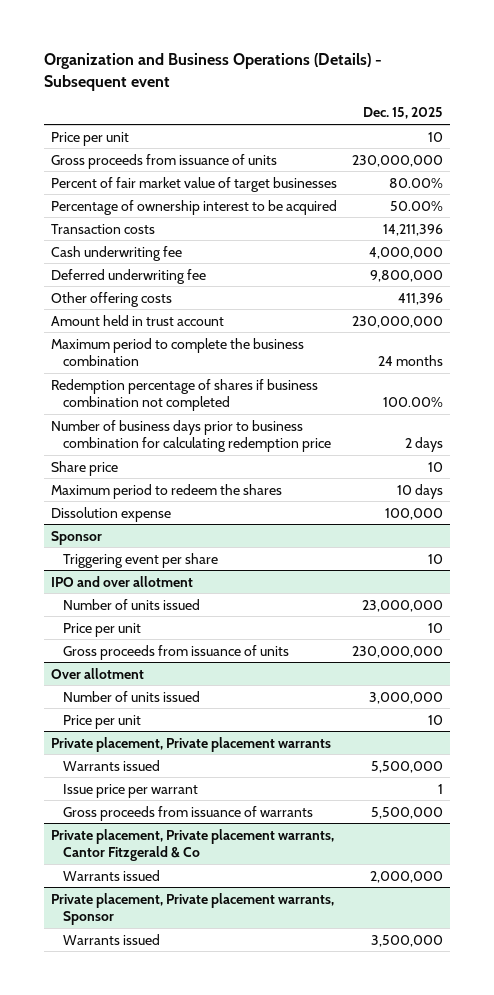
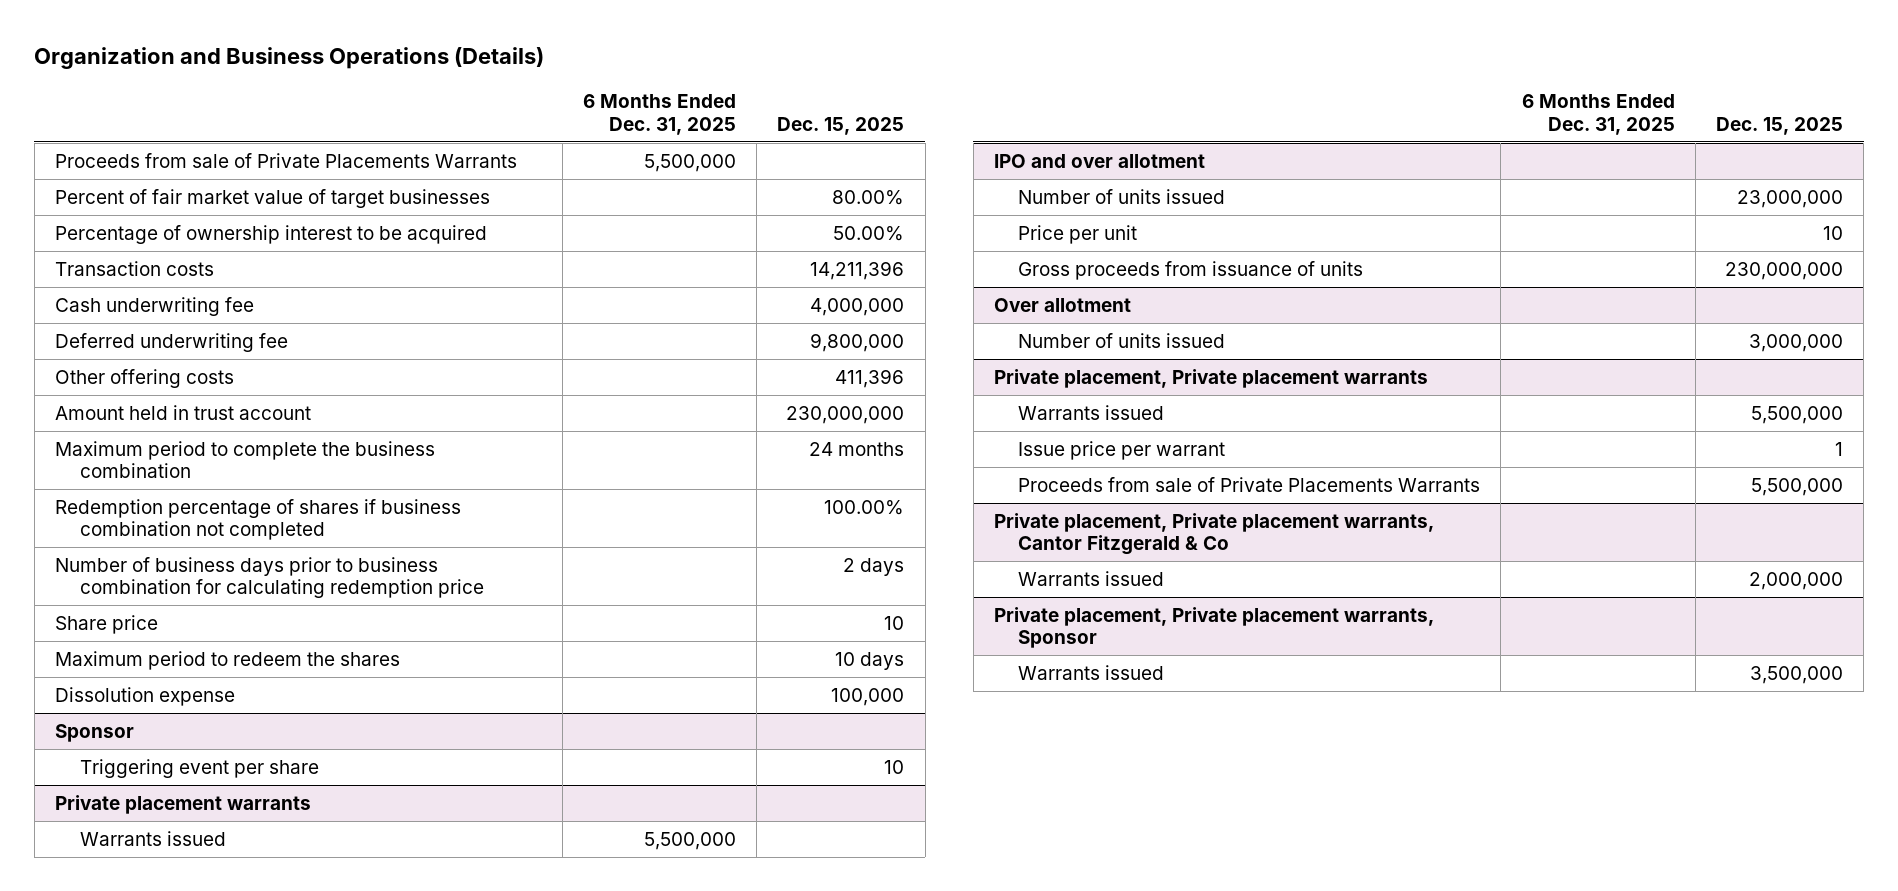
- Organization and Business Operations (Details) - Subsequent event
+ Organization and Business Operations (Details)
- | Dec. 15, 2025
+ | 6 Months Ended Dec. 31, 2025 | Dec. 15, 2025
- Price per unit | 10
- Gross proceeds from issuance of units | 230,000,000
+ Proceeds from sale of Private Placements Warrants | 5,500,000 |
+ Private placement warrants
+ Warrants issued | 5,500,000 |
@ Over allotment
- Price per unit | 10
@ Private placement, Private placement warrants
- Gross proceeds from issuance of warrants | 5,500,000
+ Proceeds from sale of Private Placements Warrants | | 5,500,000

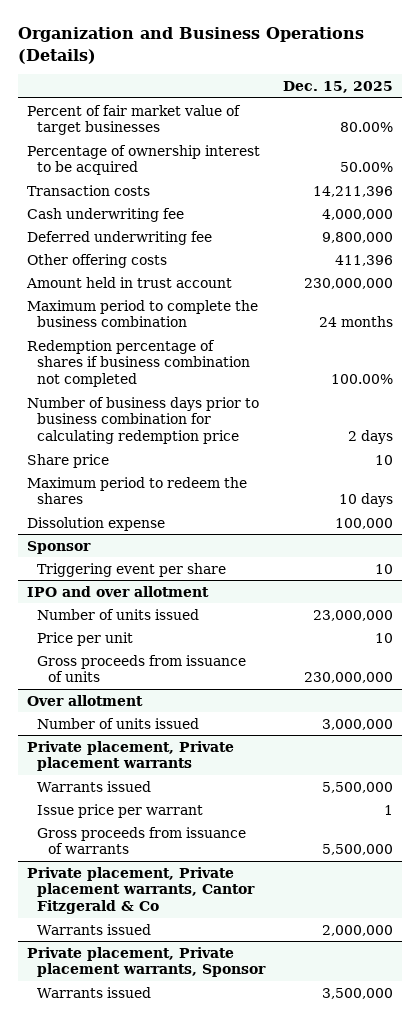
- | 6 Months Ended Dec. 31, 2025 | Dec. 15, 2025
+ | Dec. 15, 2025
- Proceeds from sale of Private Placements Warrants | 5,500,000 |
- Private placement warrants
- Warrants issued | 5,500,000 |
@ Private placement, Private placement warrants
- Proceeds from sale of Private Placements Warrants | | 5,500,000
+ Gross proceeds from issuance of warrants | 5,500,000

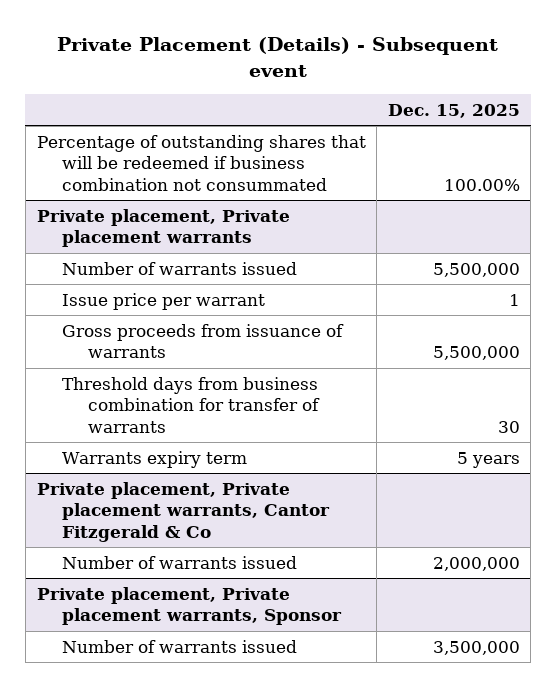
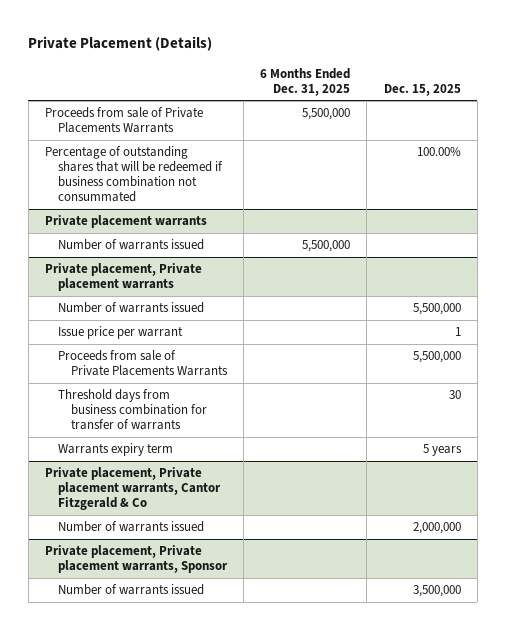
- Private Placement (Details) - Subsequent event
+ Private Placement (Details)
- | Dec. 15, 2025
+ | 6 Months Ended Dec. 31, 2025 | Dec. 15, 2025
+ Proceeds from sale of Private Placements Warrants | 5,500,000 |
+ Private placement warrants
+ Number of warrants issued | 5,500,000 |
@ Private placement, Private placement warrants
- Gross proceeds from issuance of warrants | 5,500,000
+ Proceeds from sale of Private Placements Warrants | | 5,500,000

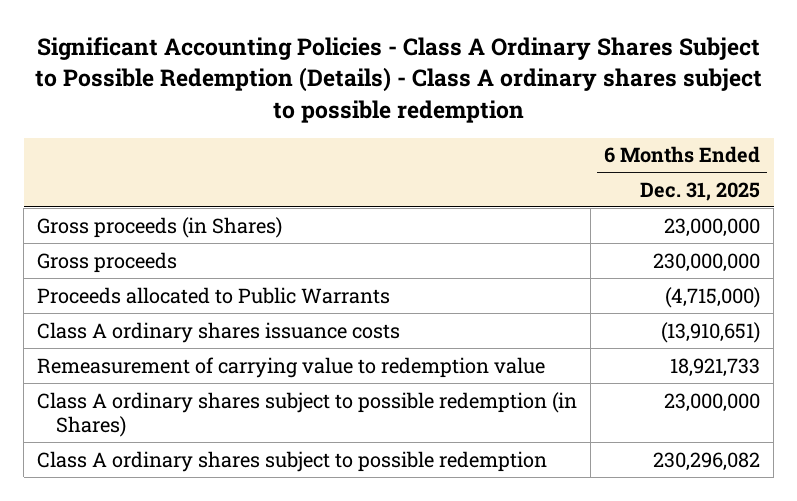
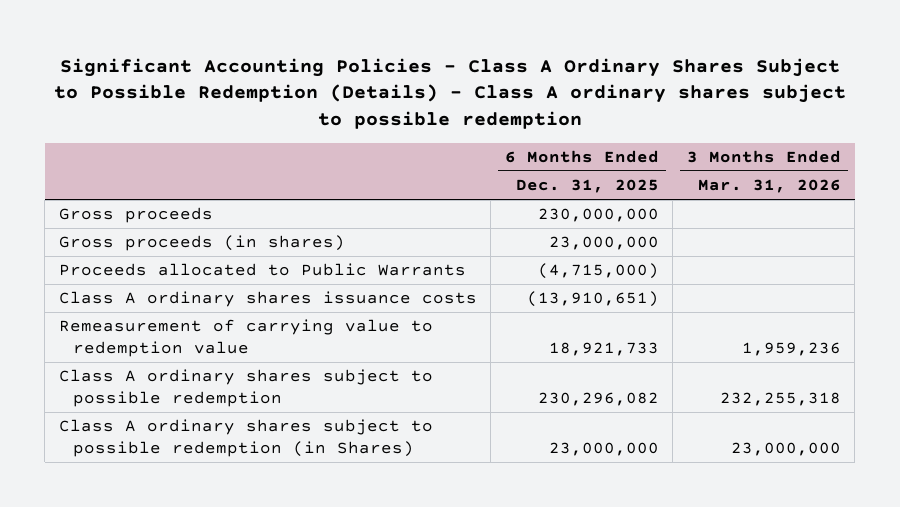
- | 6 Months Ended Dec. 31, 2025
+ | 6 Months Ended Dec. 31, 2025 | 3 Months Ended Mar. 31, 2026
- Gross proceeds (in Shares) | 23,000,000
+ Gross proceeds (in shares) | 23,000,000 |
moved down: Class A ordinary shares subject to possible redemption (in Shares) | 23,000,000 | 23,000,000

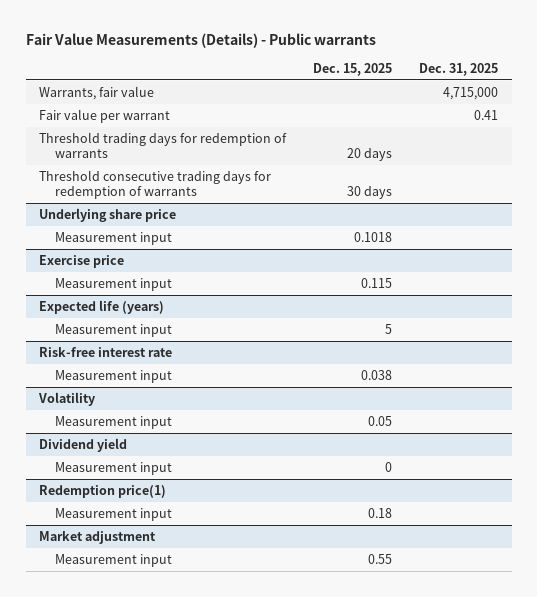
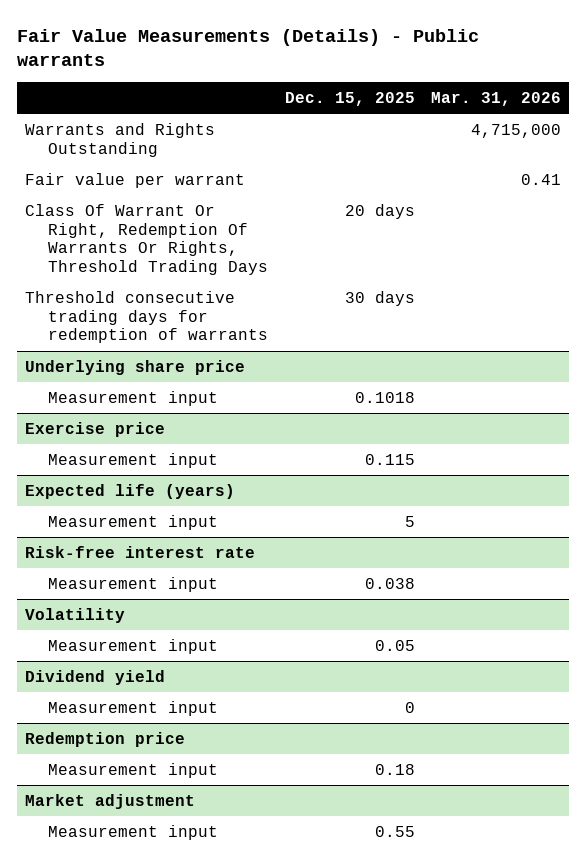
- | Dec. 15, 2025 | Dec. 31, 2025
+ | Dec. 15, 2025 | Mar. 31, 2026
- Warrants, fair value | | 4,715,000
+ Warrants and Rights Outstanding | | 4,715,000
- Threshold trading days for redemption of warrants | 20 days |
+ Class Of Warrant Or Right, Redemption Of Warrants Or Rights, Threshold Trading Days | 20 days |
- Redemption price(1)
+ Redemption price

